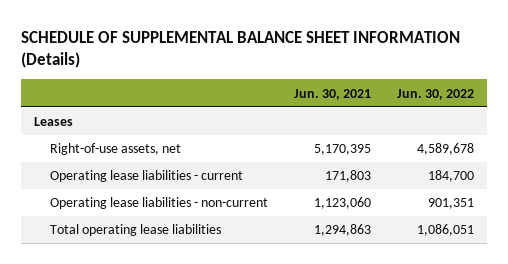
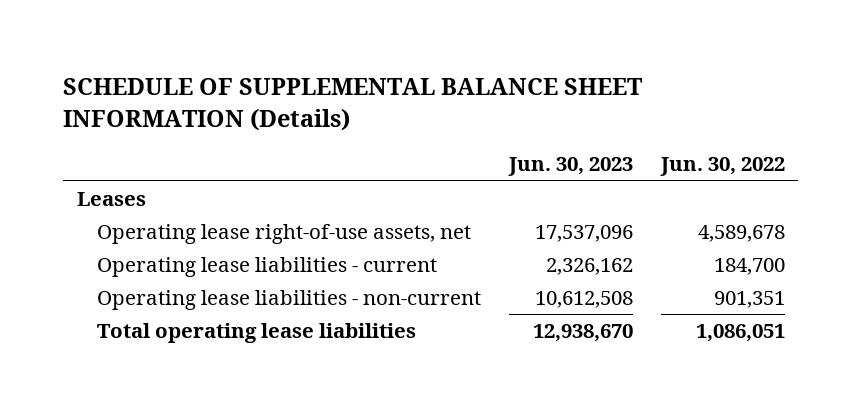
- | Jun. 30, 2021 | Jun. 30, 2022
+ | Jun. 30, 2023 | Jun. 30, 2022
- Right-of-use assets, net | 5,170,395 | 4,589,678
+ Operating lease right-of-use assets, net | 17,537,096 | 4,589,678

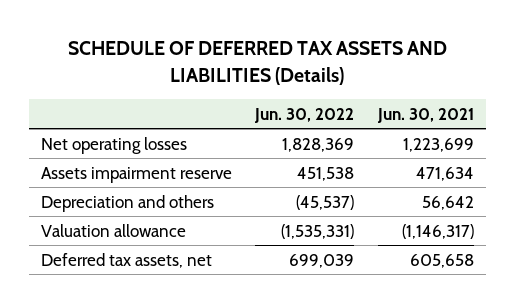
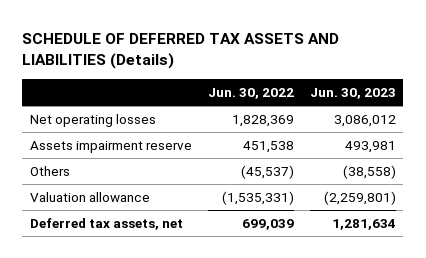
- | Jun. 30, 2022 | Jun. 30, 2021
+ | Jun. 30, 2022 | Jun. 30, 2023
- Depreciation and others | (45,537) | 56,642
+ Others | (45,537) | (38,558)

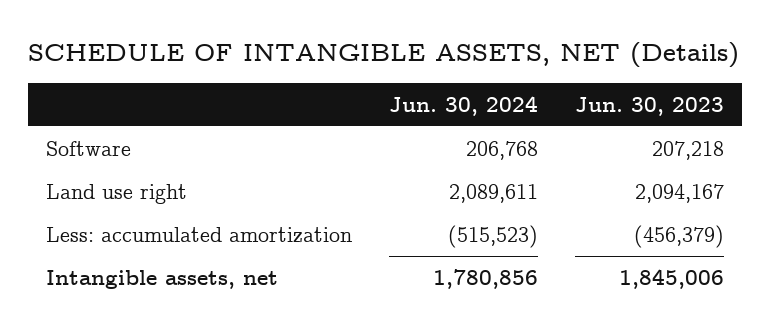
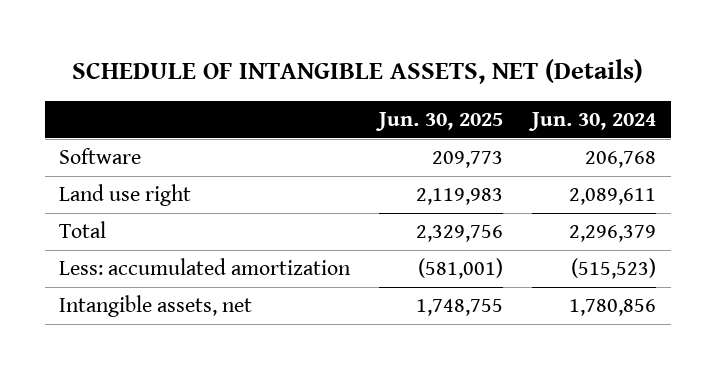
- | Jun. 30, 2024 | Jun. 30, 2023
+ | Jun. 30, 2025 | Jun. 30, 2024
+ Total | 2,329,756 | 2,296,379

